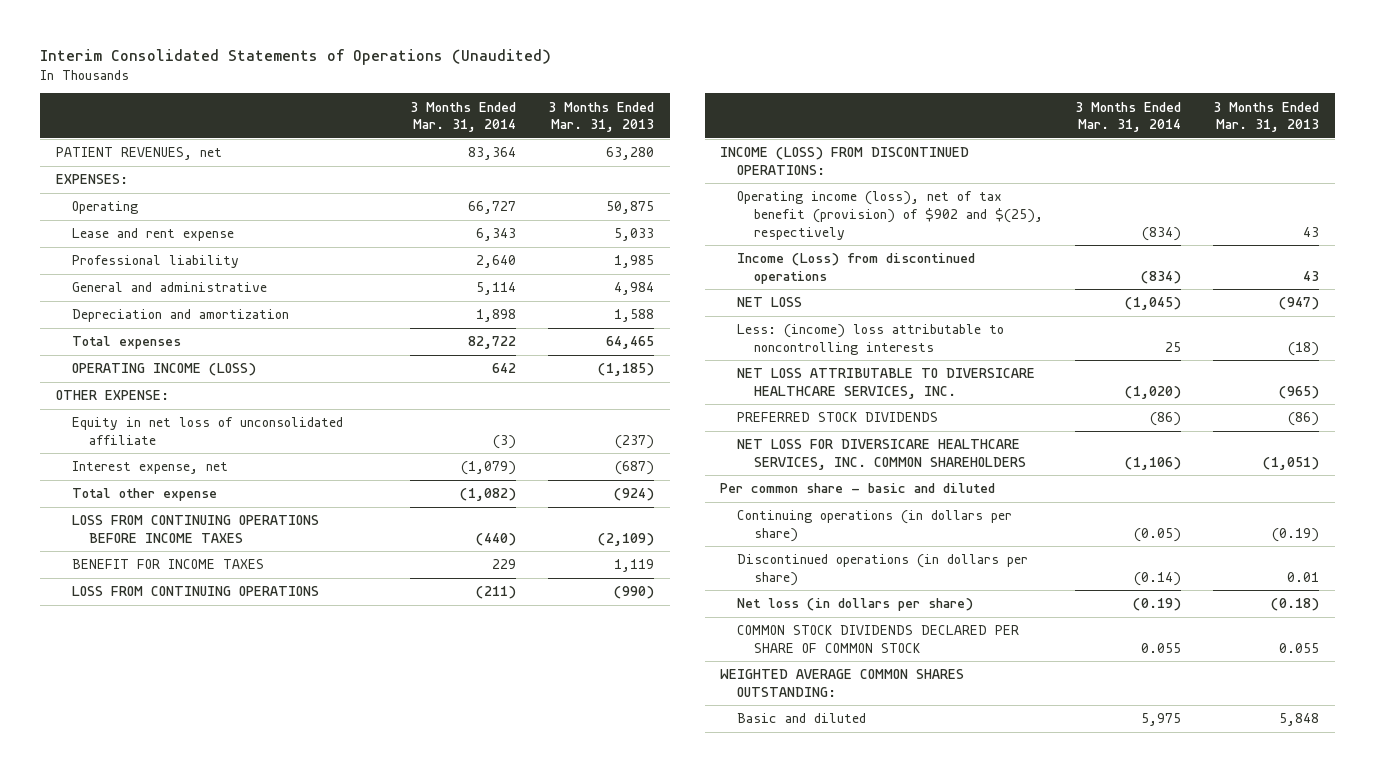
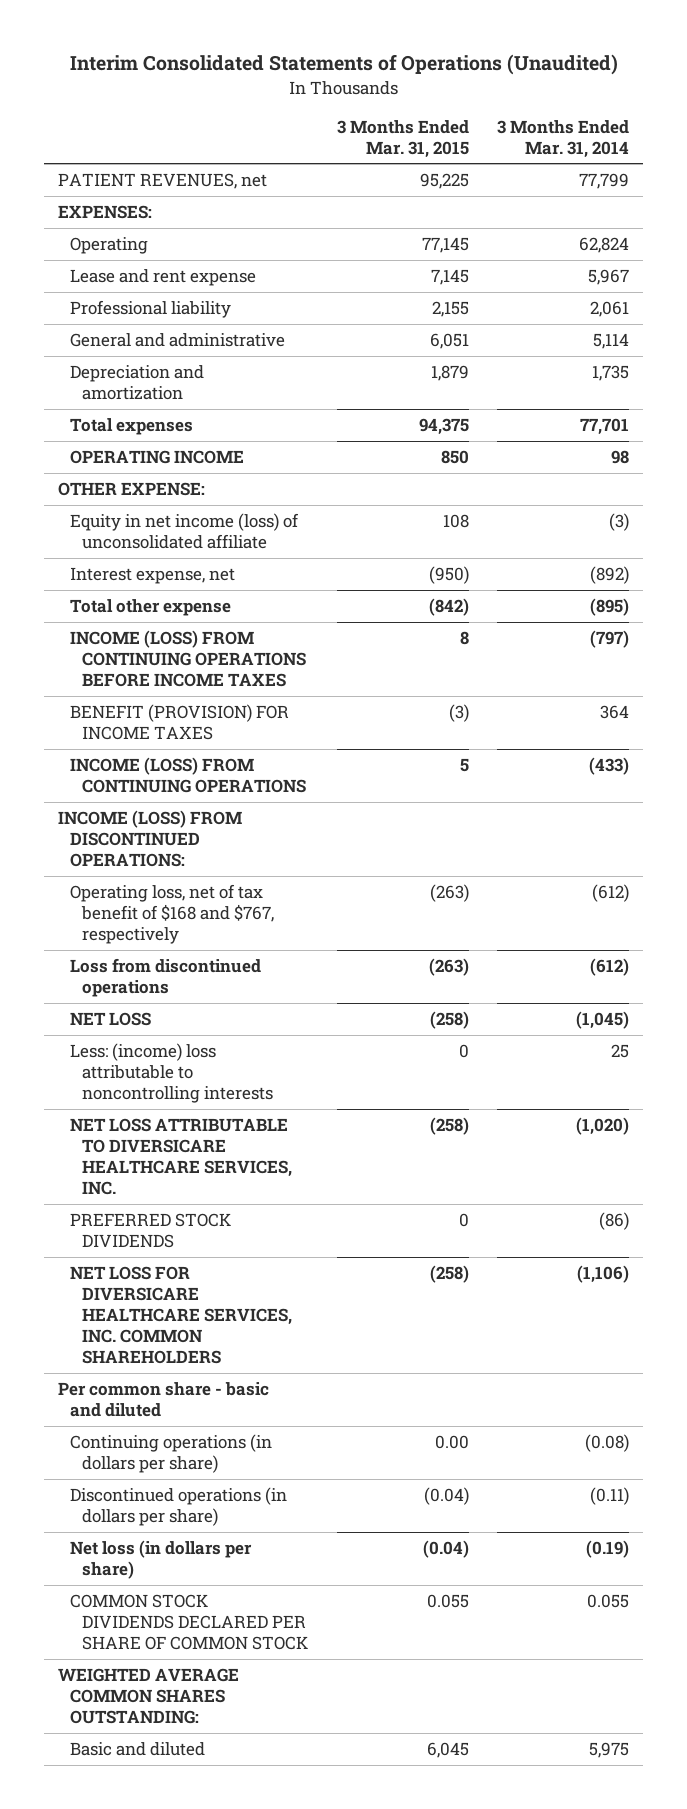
- | 3 Months Ended Mar. 31, 2014 | 3 Months Ended Mar. 31, 2013
+ | 3 Months Ended Mar. 31, 2015 | 3 Months Ended Mar. 31, 2014
- PATIENT REVENUES, net | 83,364 | 63,280
+ PATIENT REVENUES, net | 95,225 | 77,799
- Operating | 66,727 | 50,875
- Lease and rent expense | 6,343 | 5,033
- Professional liability | 2,640 | 1,985
+ Operating | 77,145 | 62,824
+ Lease and rent expense | 7,145 | 5,967
+ Professional liability | 2,155 | 2,061
- Depreciation and amortization | 1,898 | 1,588
- Total expenses | 82,722 | 64,465
- OPERATING INCOME (LOSS) | 642 | (1,185)
+ Depreciation and amortization | 1,879 | 1,735
+ Total expenses | 94,375 | 77,701
+ OPERATING INCOME | 850 | 98
- Equity in net loss of unconsolidated affiliate | (3) | (237)
- Interest expense, net | (1,079) | (687)
- Total other expense | (1,082) | (924)
- LOSS FROM CONTINUING OPERATIONS BEFORE INCOME TAXES | (440) | (2,109)
- BENEFIT FOR INCOME TAXES | 229 | 1,119
- LOSS FROM CONTINUING OPERATIONS | (211) | (990)
+ Equity in net income (loss) of unconsolidated affiliate | 108 | (3)
+ Interest expense, net | (950) | (892)
+ Total other expense | (842) | (895)
+ INCOME (LOSS) FROM CONTINUING OPERATIONS BEFORE INCOME TAXES | 8 | (797)
+ BENEFIT (PROVISION) FOR INCOME TAXES | (3) | 364
+ INCOME (LOSS) FROM CONTINUING OPERATIONS | 5 | (433)
- Operating income (loss), net of tax benefit (provision) of $902 and $(25), respectively | (834) | 43
- Income (Loss) from discontinued operations | (834) | 43
+ Operating loss, net of tax benefit of $168 and $767, respectively | (263) | (612)
+ Loss from discontinued operations | (263) | (612)
- Continuing operations (in dollars per share) | (0.05) | (0.19)
- Discontinued operations (in dollars per share) | (0.14) | 0.01
+ Continuing operations (in dollars per share) | 0.00 | (0.08)
+ Discontinued operations (in dollars per share) | (0.04) | (0.11)

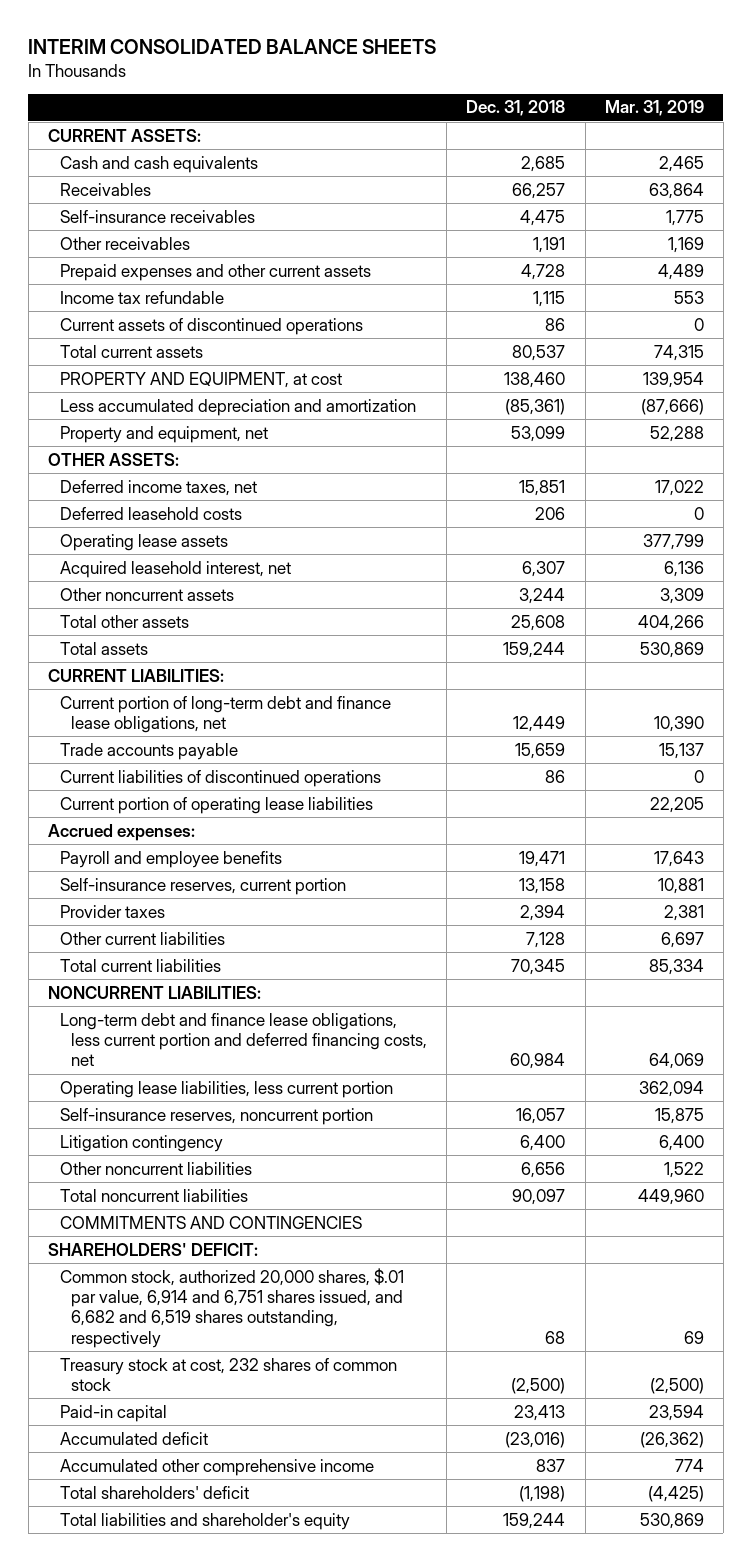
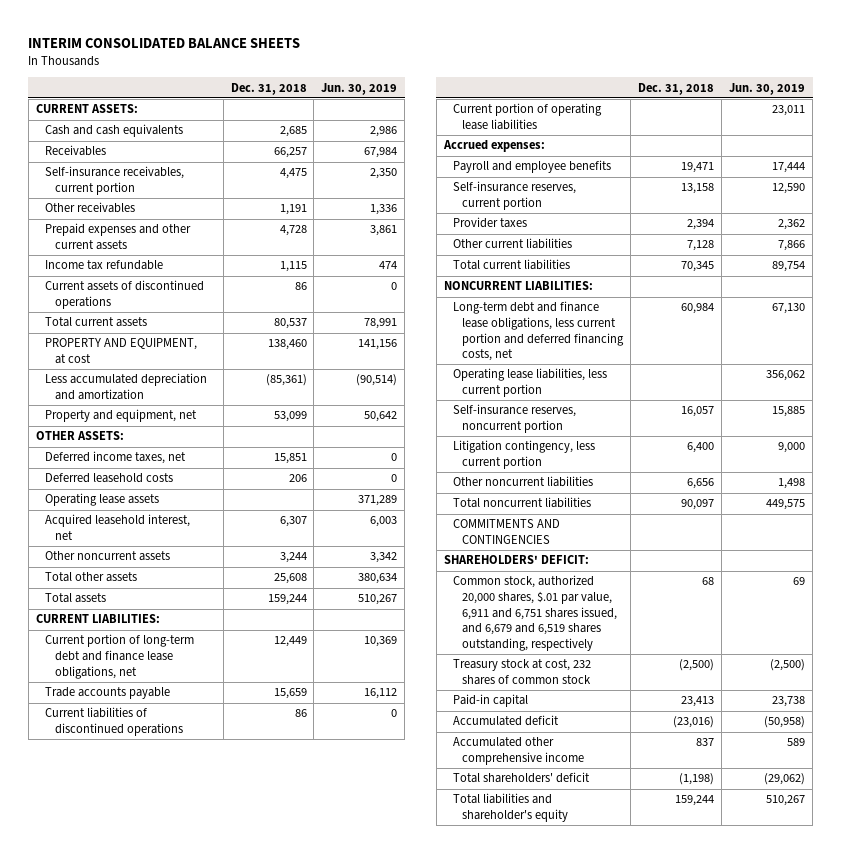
- | Dec. 31, 2018 | Mar. 31, 2019
+ | Dec. 31, 2018 | Jun. 30, 2019
- Self-insurance receivables | 4,475 | 1,775
+ Self-insurance receivables, current portion | 4,475 | 2,350
- Litigation contingency | 6,400 | 6,400
+ Litigation contingency, less current portion | 6,400 | 9,000
- Common stock, authorized 20,000 shares, $.01 par value, 6,914 and 6,751 shares issued, and 6,682 and 6,519 shares outstanding, respectively | 68 | 69
+ Common stock, authorized 20,000 shares, $.01 par value, 6,911 and 6,751 shares issued, and 6,679 and 6,519 shares outstanding, respectively | 68 | 69

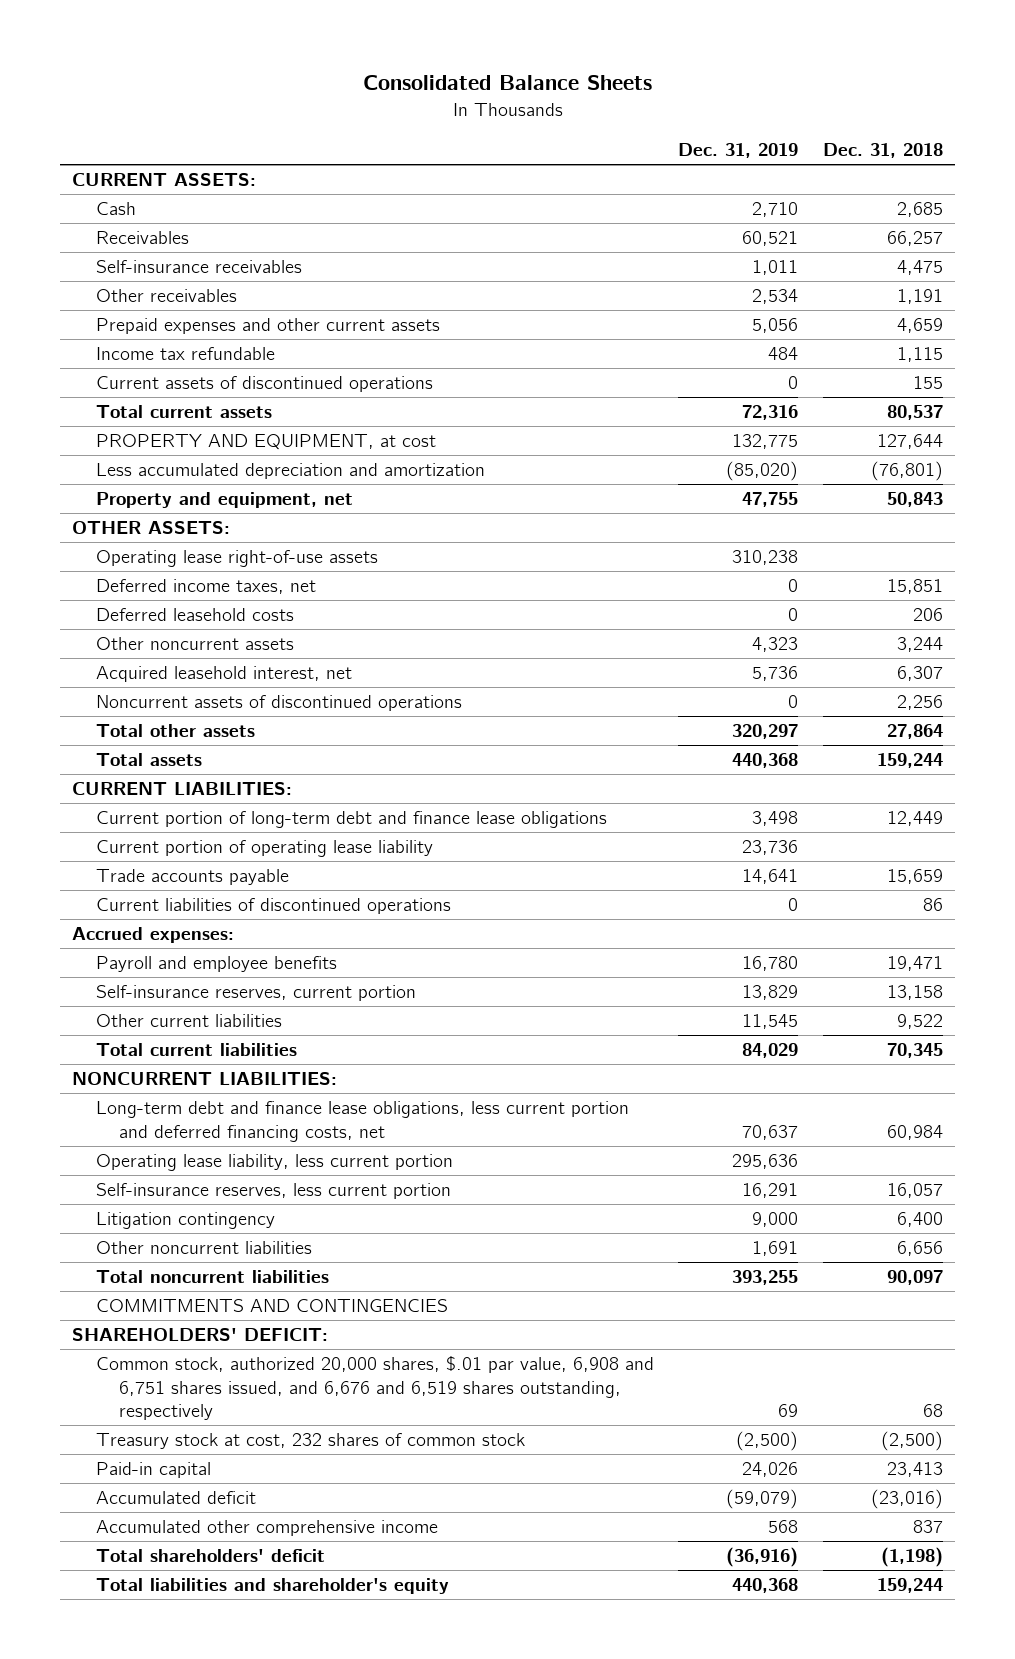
- INTERIM CONSOLIDATED BALANCE SHEETS
+ Consolidated Balance Sheets
- | Dec. 31, 2018 | Jun. 30, 2019
+ | Dec. 31, 2019 | Dec. 31, 2018
- Cash and cash equivalents | 2,685 | 2,986
+ Cash | 2,710 | 2,685
- Self-insurance receivables, current portion | 4,475 | 2,350
+ Self-insurance receivables | 1,011 | 4,475
- Prepaid expenses and other current assets | 4,728 | 3,861
+ Prepaid expenses and other current assets | 5,056 | 4,659
- Current assets of discontinued operations | 86 | 0
+ Current assets of discontinued operations | 0 | 155
- PROPERTY AND EQUIPMENT, at cost | 138,460 | 141,156
- Less accumulated depreciation and amortization | (85,361) | (90,514)
- Property and equipment, net | 53,099 | 50,642
+ PROPERTY AND EQUIPMENT, at cost | 132,775 | 127,644
+ Less accumulated depreciation and amortization | (85,020) | (76,801)
+ Property and equipment, net | 47,755 | 50,843
+ Operating lease right-of-use assets | 310,238 |
- Operating lease assets | | 371,289
- Total other assets | 25,608 | 380,634
moved down: Acquired leasehold interest, net | 5,736 | 6,307
+ Noncurrent assets of discontinued operations | 0 | 2,256
+ Total other assets | 320,297 | 27,864
- Current portion of long-term debt and finance lease obligations, net | 12,449 | 10,369
+ Current portion of long-term debt and finance lease obligations | 3,498 | 12,449
+ Current portion of operating lease liability | 23,736 |
- Current portion of operating lease liabilities | | 23,011
- Provider taxes | 2,394 | 2,362
- Other current liabilities | 7,128 | 7,866
+ Other current liabilities | 11,545 | 9,522
- Operating lease liabilities, less current portion | | 356,062
- Self-insurance reserves, noncurrent portion | 16,057 | 15,885
- Litigation contingency, less current portion | 6,400 | 9,000
+ Operating lease liability, less current portion | 295,636 |
+ Self-insurance reserves, less current portion | 16,291 | 16,057
+ Litigation contingency | 9,000 | 6,400
- Common stock, authorized 20,000 shares, $.01 par value, 6,911 and 6,751 shares issued, and 6,679 and 6,519 shares outstanding, respectively | 68 | 69
+ Common stock, authorized 20,000 shares, $.01 par value, 6,908 and 6,751 shares issued, and 6,676 and 6,519 shares outstanding, respectively | 69 | 68

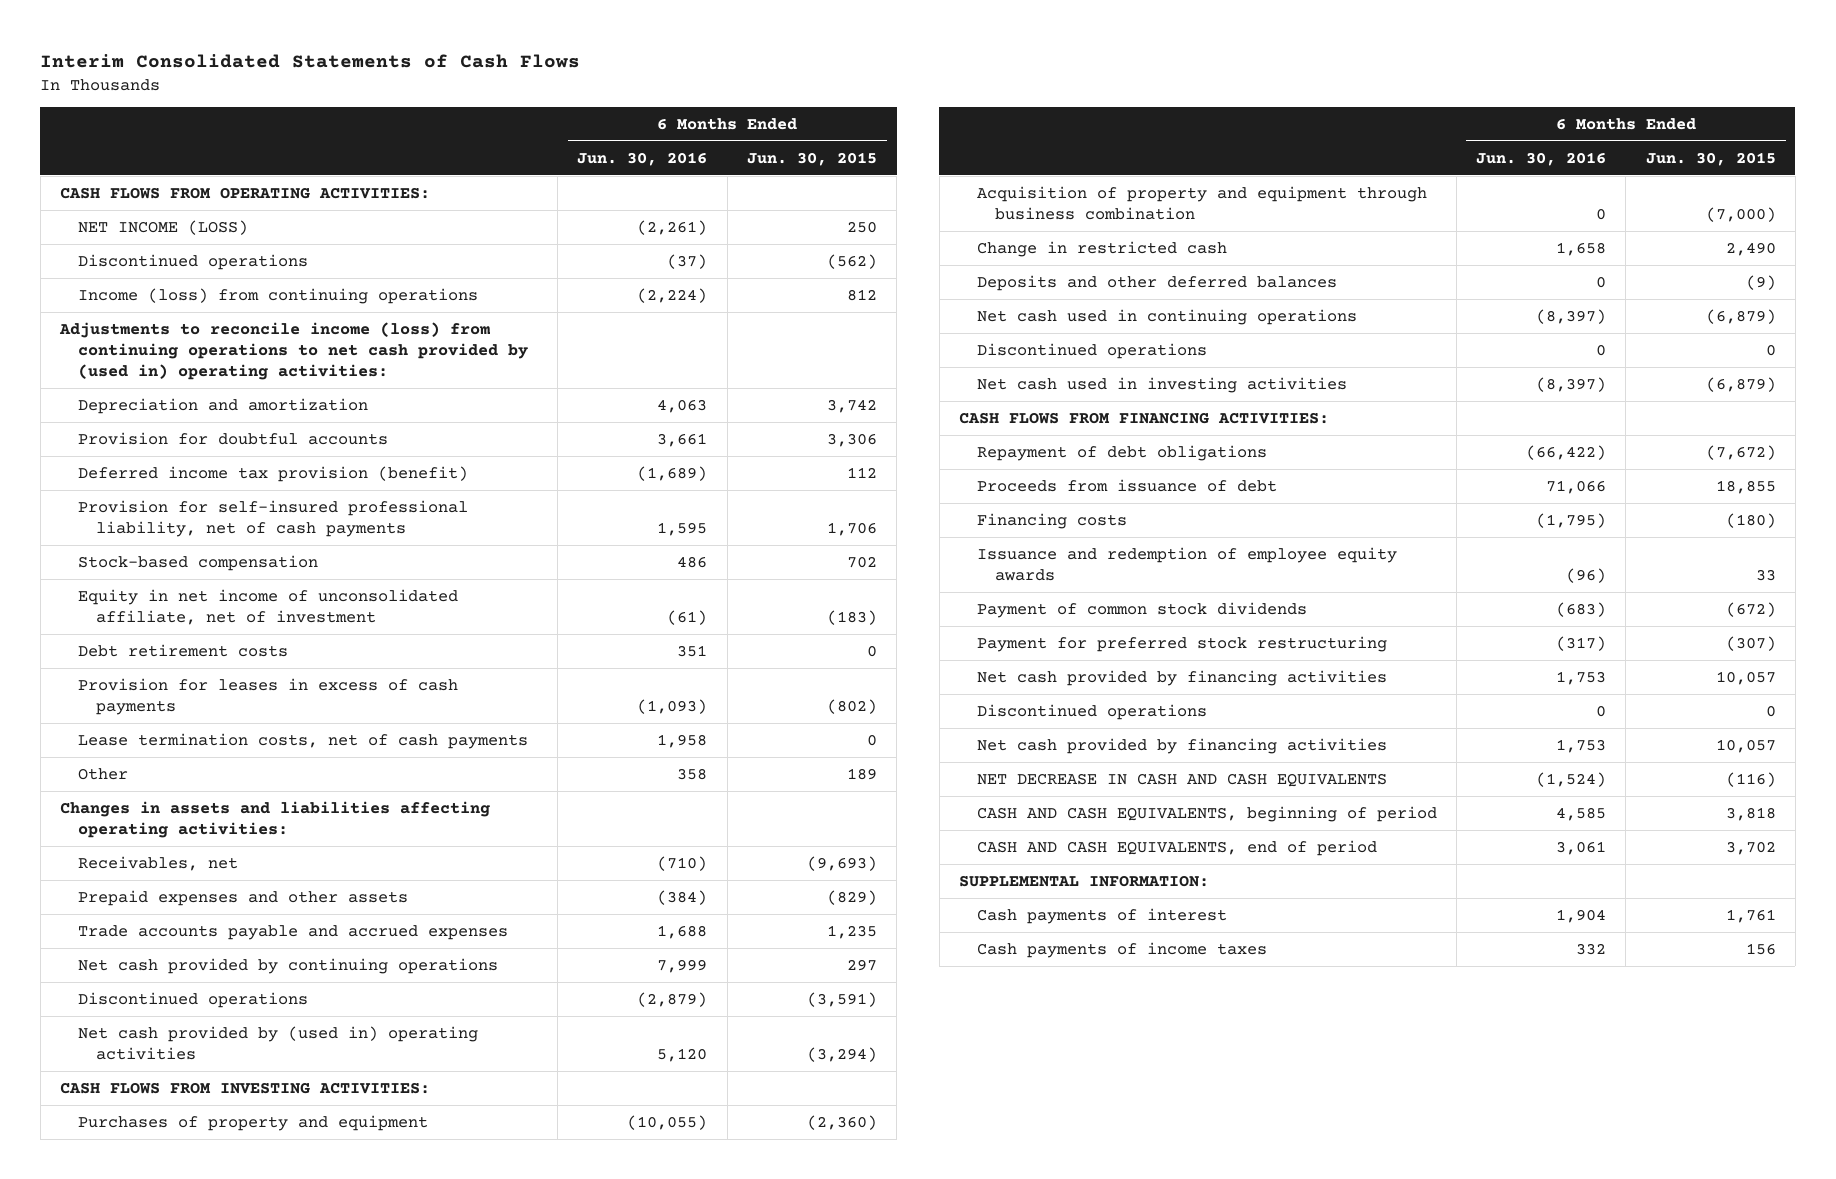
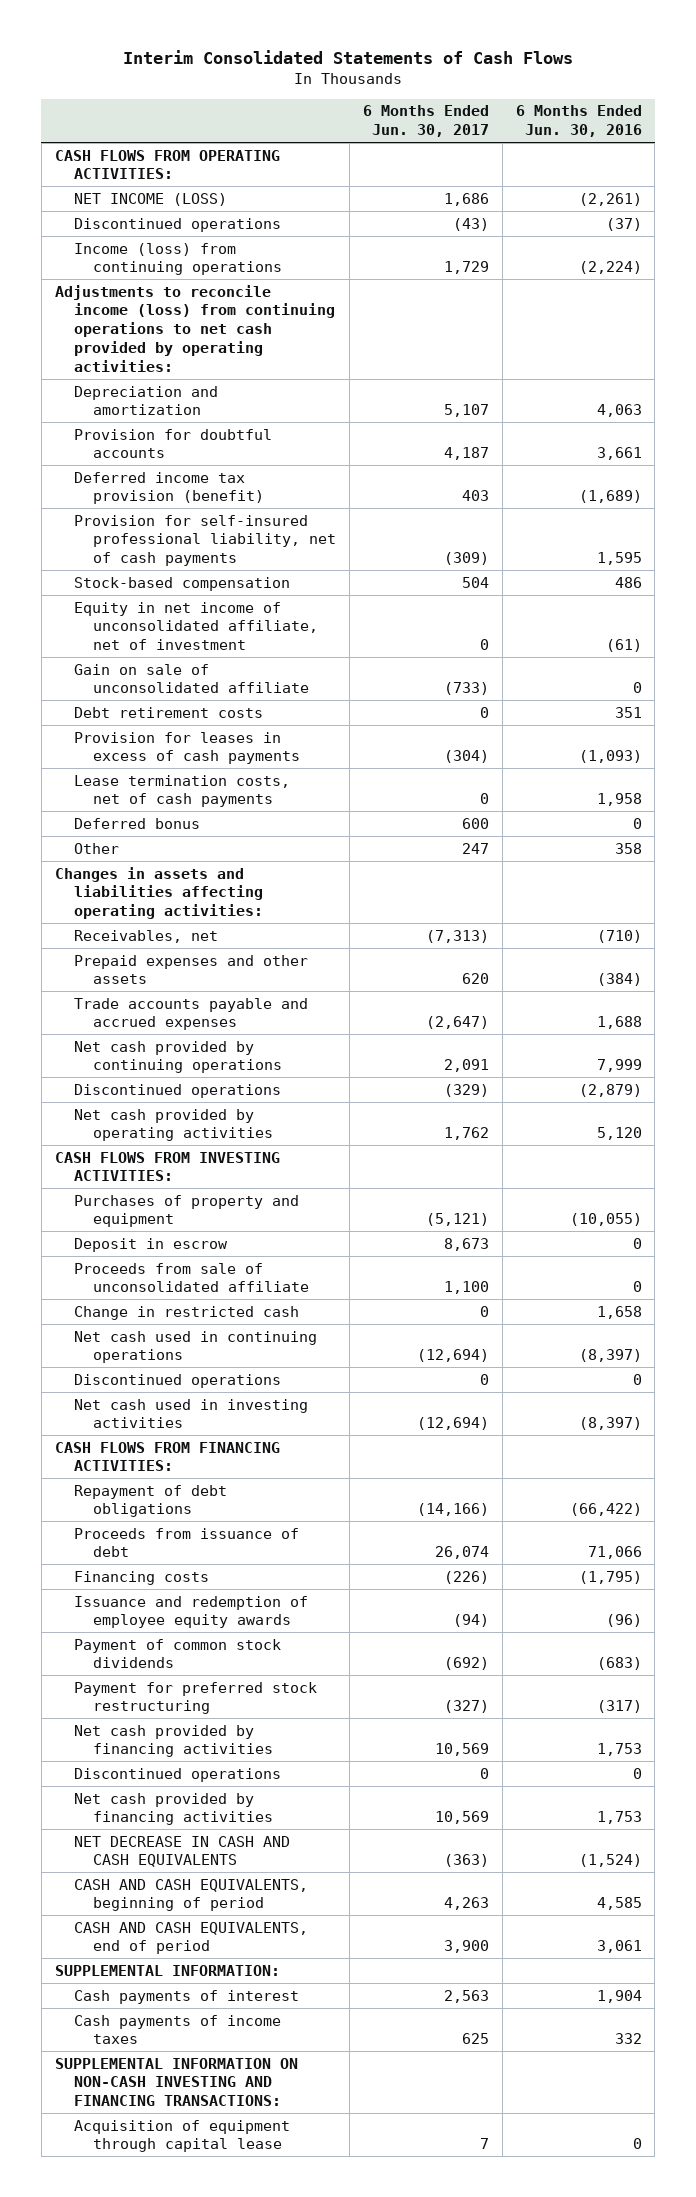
- | 6 Months Ended Jun. 30, 2016 | 6 Months Ended Jun. 30, 2015
+ | 6 Months Ended Jun. 30, 2017 | 6 Months Ended Jun. 30, 2016
- Adjustments to reconcile income (loss) from continuing operations to net cash provided by (used in) operating activities:
+ Adjustments to reconcile income (loss) from continuing operations to net cash provided by operating activities:
+ Gain on sale of unconsolidated affiliate | (733) | 0
+ Deferred bonus | 600 | 0
- Net cash provided by (used in) operating activities | 5,120 | (3,294)
+ Net cash provided by operating activities | 1,762 | 5,120
- Acquisition of property and equipment through business combination | 0 | (7,000)
+ Deposit in escrow | 8,673 | 0
+ Proceeds from sale of unconsolidated affiliate | 1,100 | 0
- Deposits and other deferred balances | 0 | (9)
+ SUPPLEMENTAL INFORMATION ON NON-CASH INVESTING AND FINANCING TRANSACTIONS:
+ Acquisition of equipment through capital lease | 7 | 0

